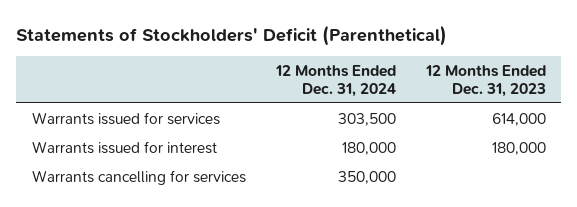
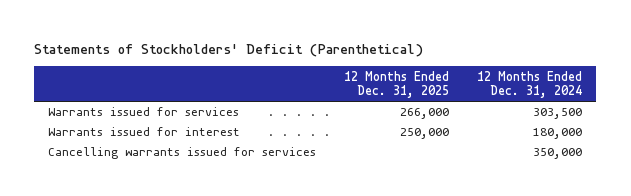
- | 12 Months Ended Dec. 31, 2024 | 12 Months Ended Dec. 31, 2023
+ | 12 Months Ended Dec. 31, 2025 | 12 Months Ended Dec. 31, 2024
- Warrants cancelling for services | 350,000 |
+ Cancelling warrants issued for services | | 350,000

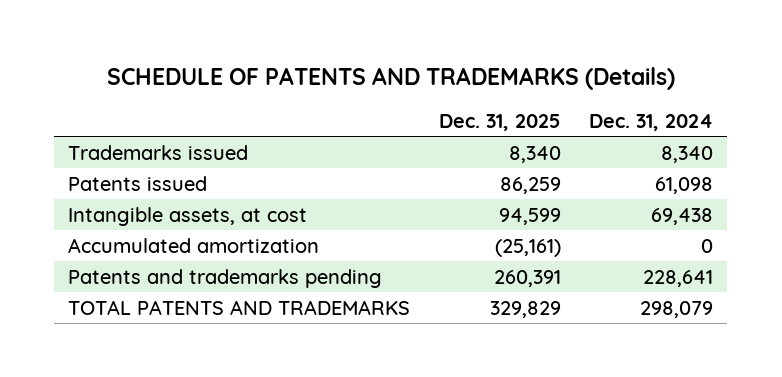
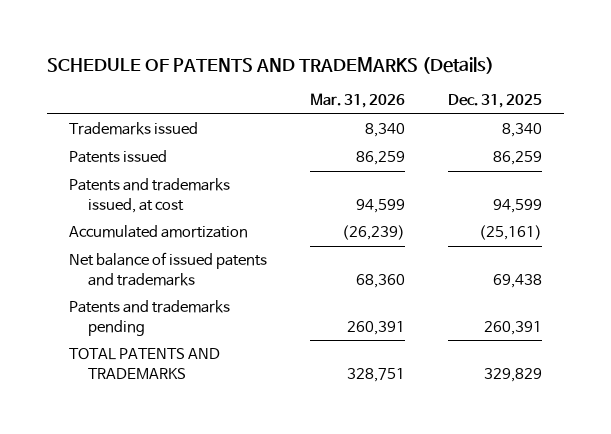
- | Dec. 31, 2025 | Dec. 31, 2024
+ | Mar. 31, 2026 | Dec. 31, 2025
- Intangible assets, at cost | 94,599 | 69,438
+ Patents and trademarks issued, at cost | 94,599 | 94,599
+ Net balance of issued patents and trademarks | 68,360 | 69,438

